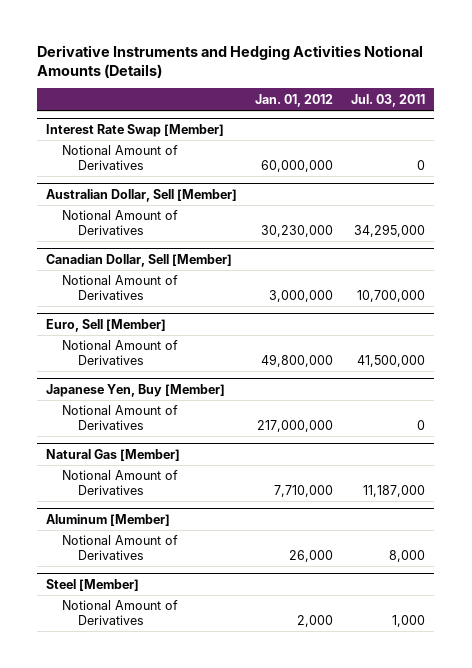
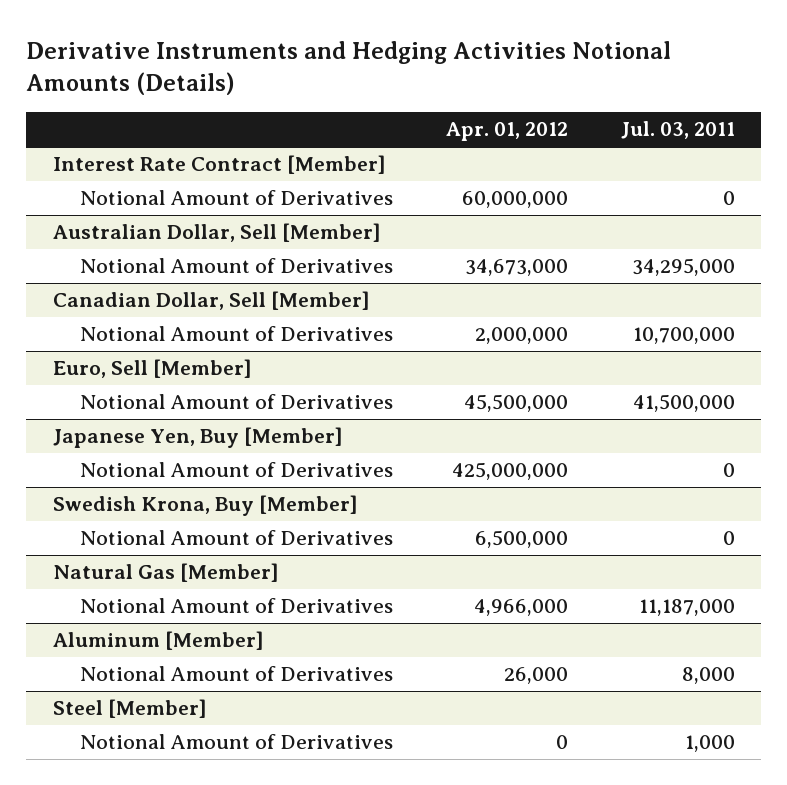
- | Jan. 01, 2012 | Jul. 03, 2011
+ | Apr. 01, 2012 | Jul. 03, 2011
- Interest Rate Swap [Member]
+ Interest Rate Contract [Member]
+ Swedish Krona, Buy [Member]
+ Notional Amount of Derivatives | 6,500,000 | 0

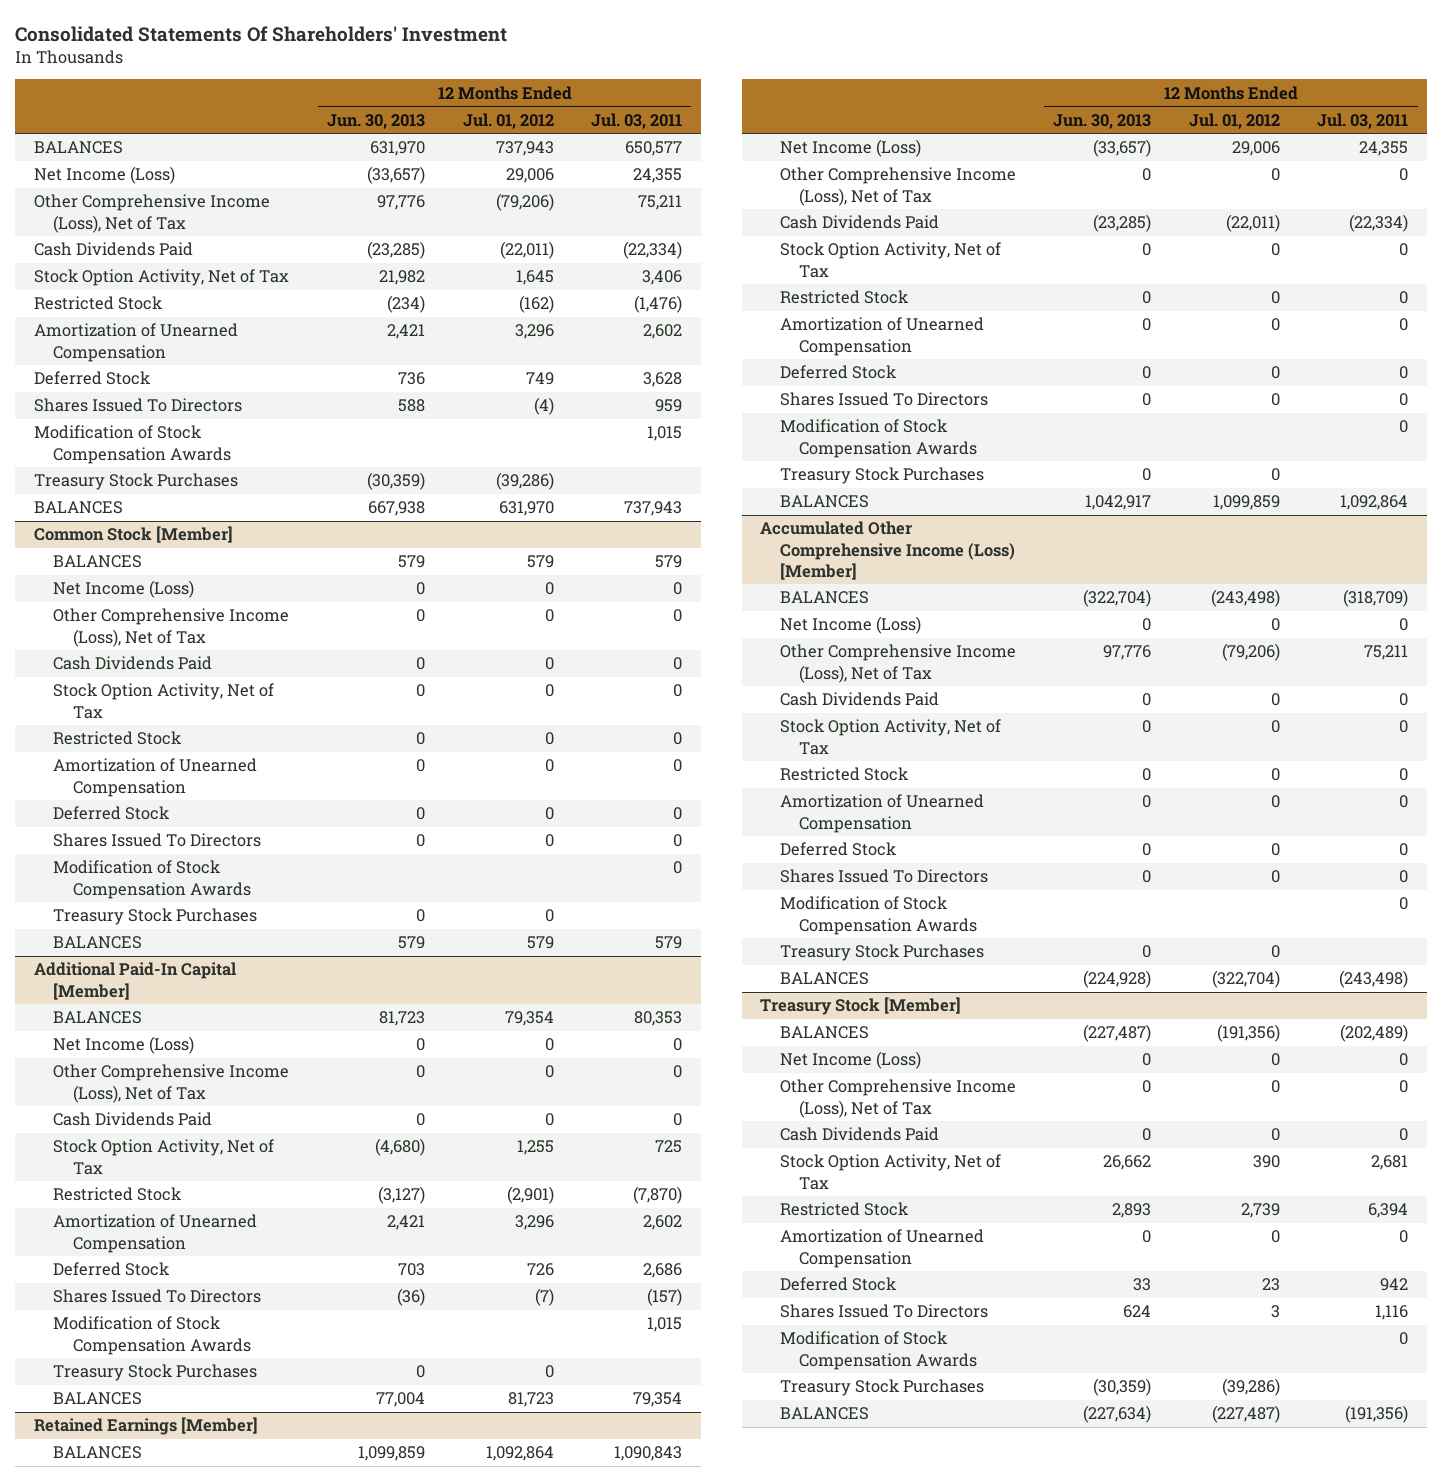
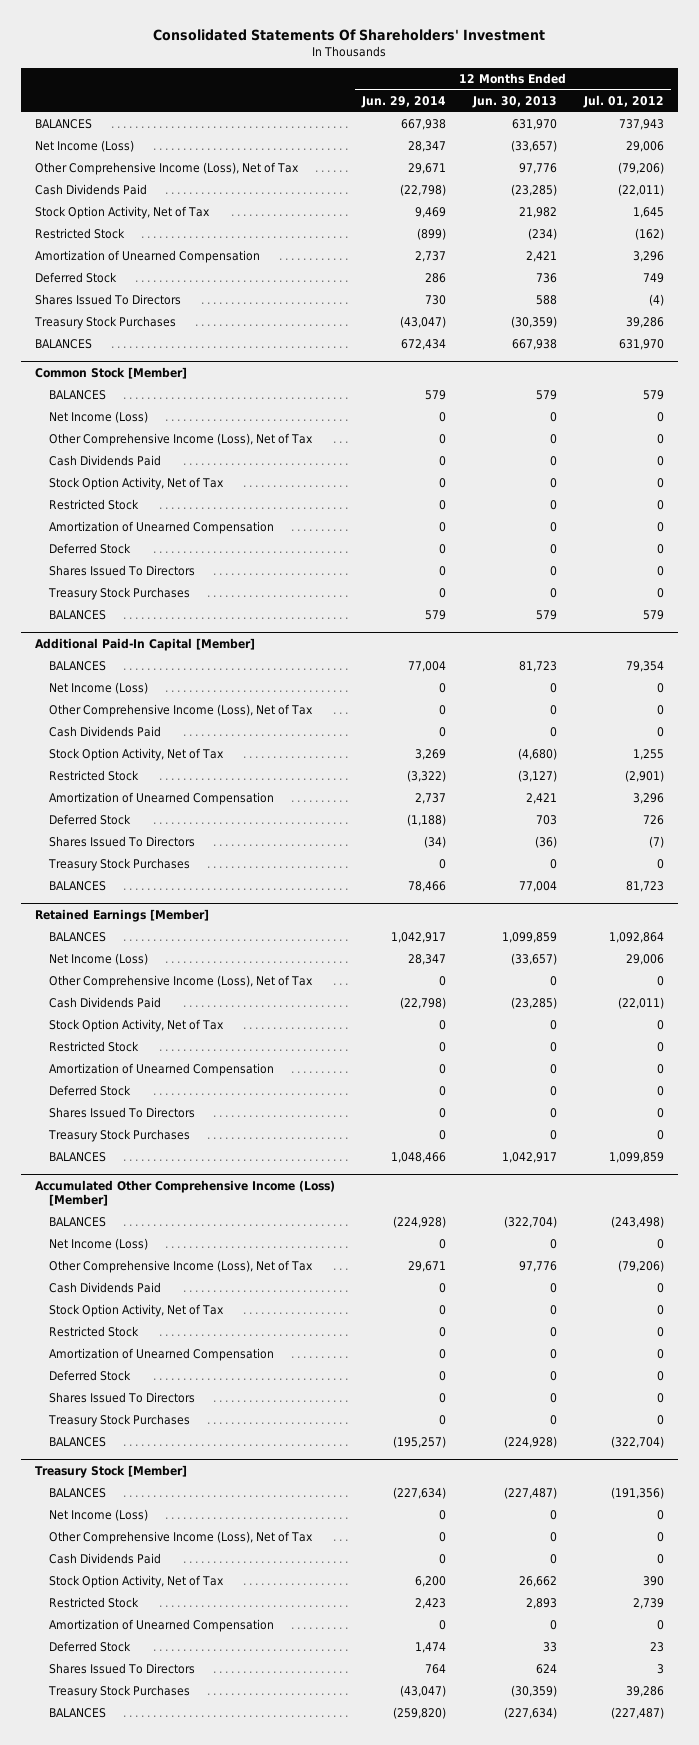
- | 12 Months Ended Jun. 30, 2013 | 12 Months Ended Jul. 01, 2012 | 12 Months Ended Jul. 03, 2011
+ | 12 Months Ended Jun. 29, 2014 | 12 Months Ended Jun. 30, 2013 | 12 Months Ended Jul. 01, 2012
- Modification of Stock Compensation Awards | | | 1,015
- Treasury Stock Purchases | (30,359) | (39,286) |
+ Treasury Stock Purchases | (43,047) | (30,359) | 39,286
@ Common Stock [Member]
- Modification of Stock Compensation Awards | | | 0
@ Additional Paid-In Capital [Member]
- Modification of Stock Compensation Awards | | | 1,015
@ Retained Earnings [Member]
- Modification of Stock Compensation Awards | | | 0
@ Accumulated Other Comprehensive Income (Loss) [Member]
- Modification of Stock Compensation Awards | | | 0
@ Treasury Stock [Member]
- Modification of Stock Compensation Awards | | | 0
- Treasury Stock Purchases | (30,359) | (39,286) |
+ Treasury Stock Purchases | (43,047) | (30,359) | 39,286

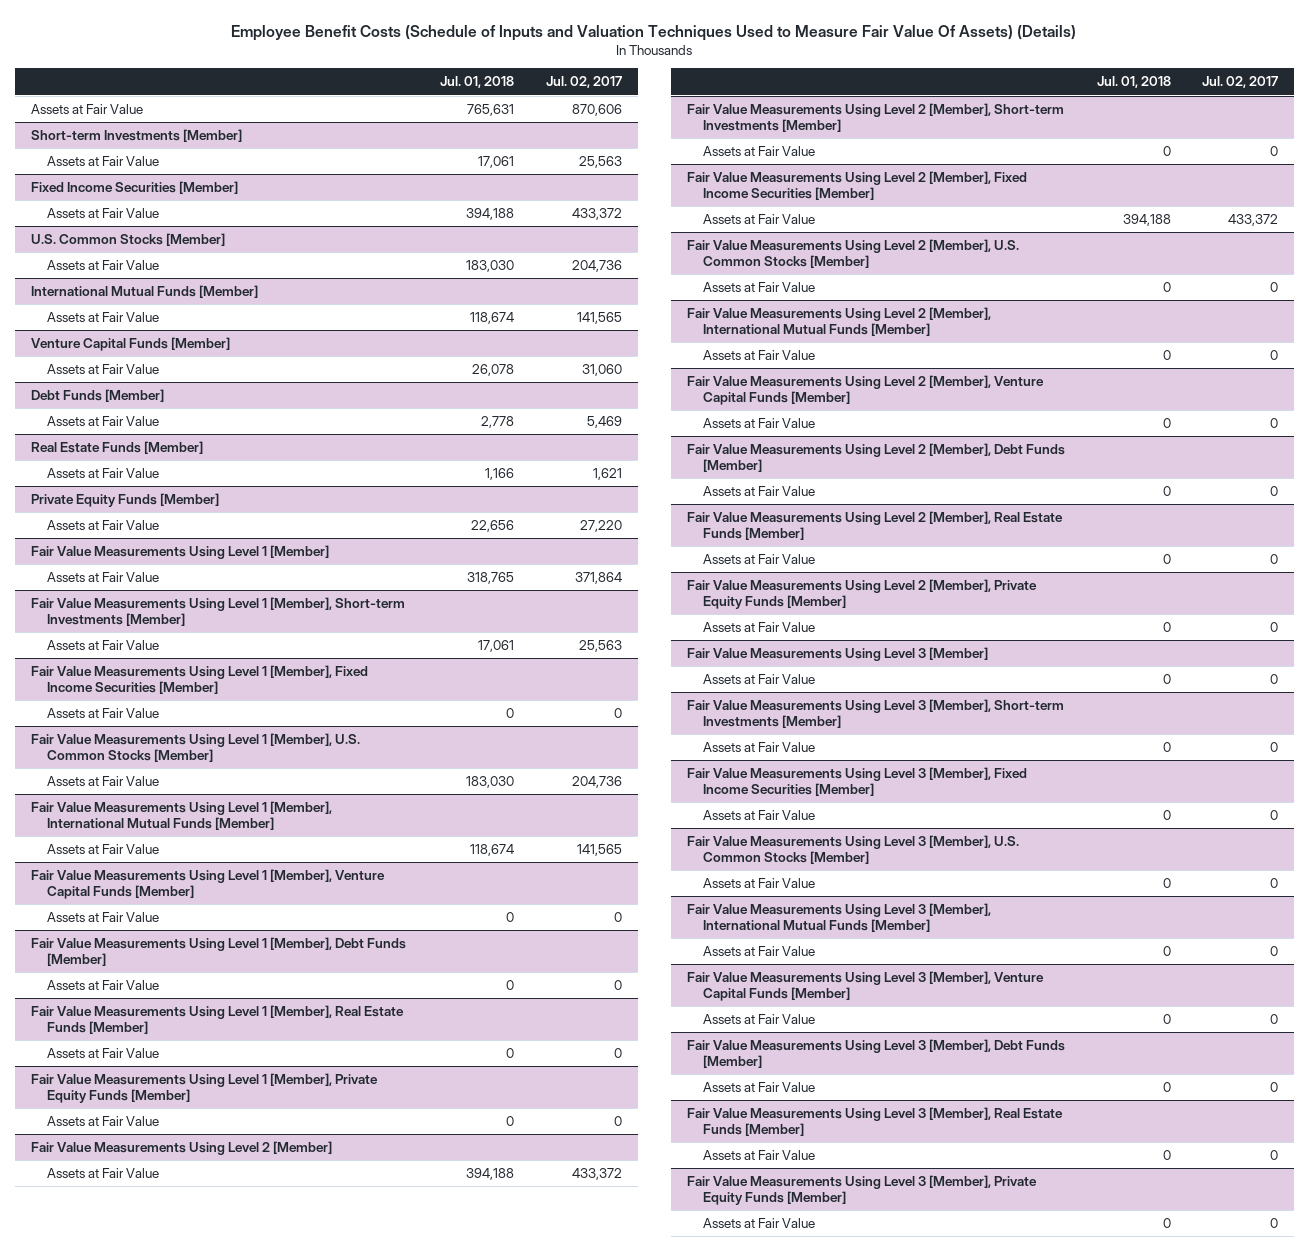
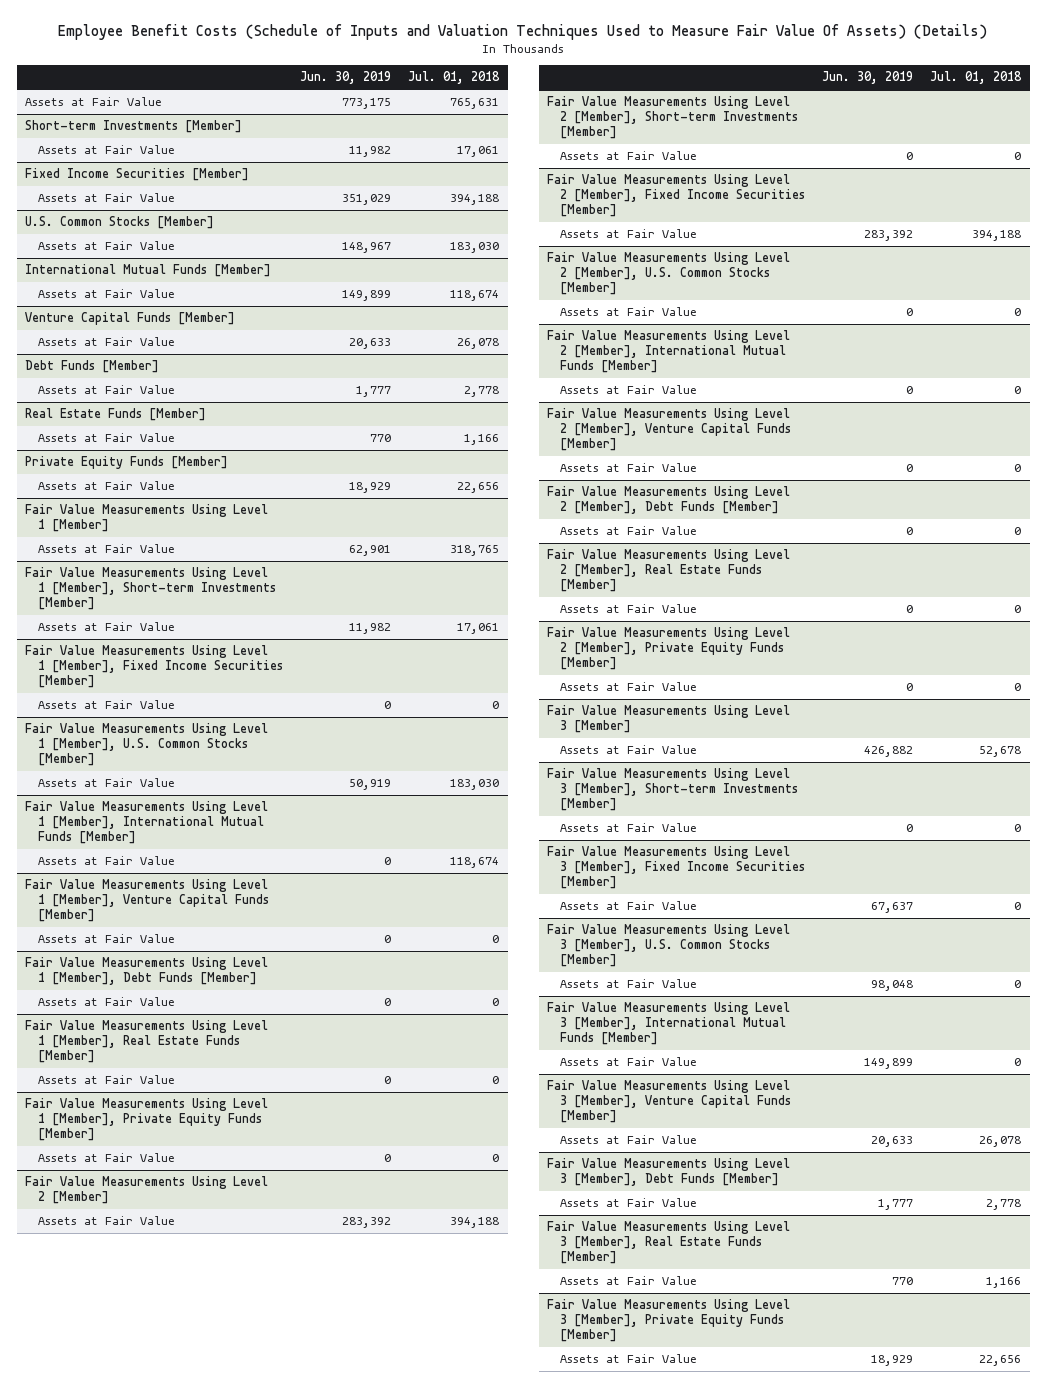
- | Jul. 01, 2018 | Jul. 02, 2017
+ | Jun. 30, 2019 | Jul. 01, 2018
@ Fair Value Measurements Using Level 3 [Member]
- Assets at Fair Value | 0 | 0
+ Assets at Fair Value | 426,882 | 52,678
@ Fair Value Measurements Using Level 3 [Member], Venture Capital Funds [Member]
- Assets at Fair Value | 0 | 0
+ Assets at Fair Value | 20,633 | 26,078
@ Fair Value Measurements Using Level 3 [Member], Debt Funds [Member]
- Assets at Fair Value | 0 | 0
+ Assets at Fair Value | 1,777 | 2,778
@ Fair Value Measurements Using Level 3 [Member], Real Estate Funds [Member]
- Assets at Fair Value | 0 | 0
+ Assets at Fair Value | 770 | 1,166
@ Fair Value Measurements Using Level 3 [Member], Private Equity Funds [Member]
- Assets at Fair Value | 0 | 0
+ Assets at Fair Value | 18,929 | 22,656

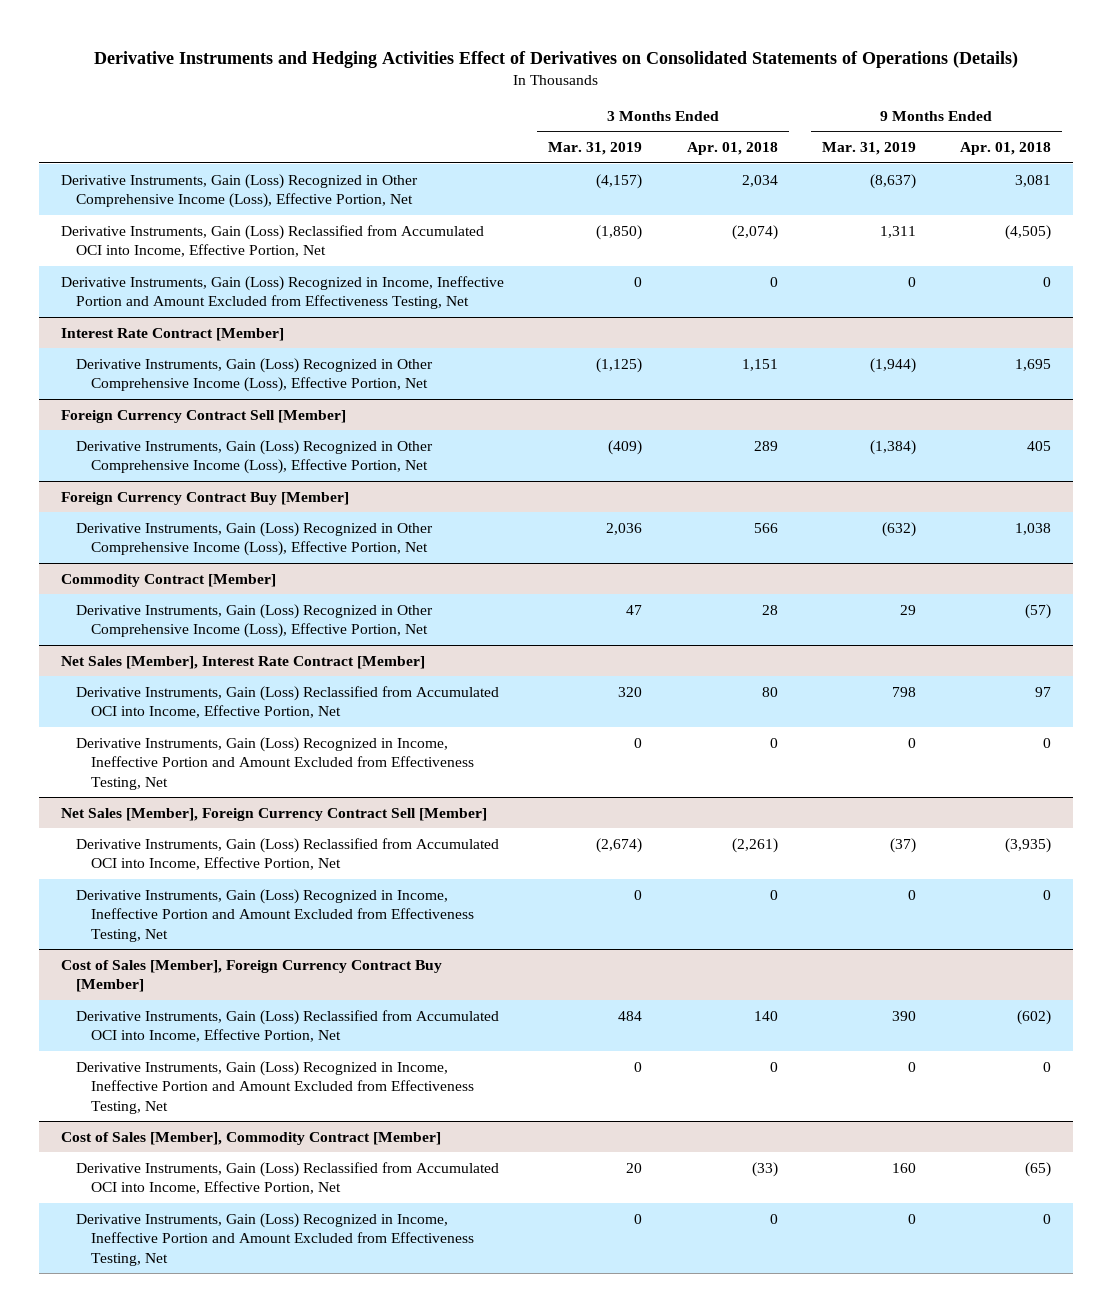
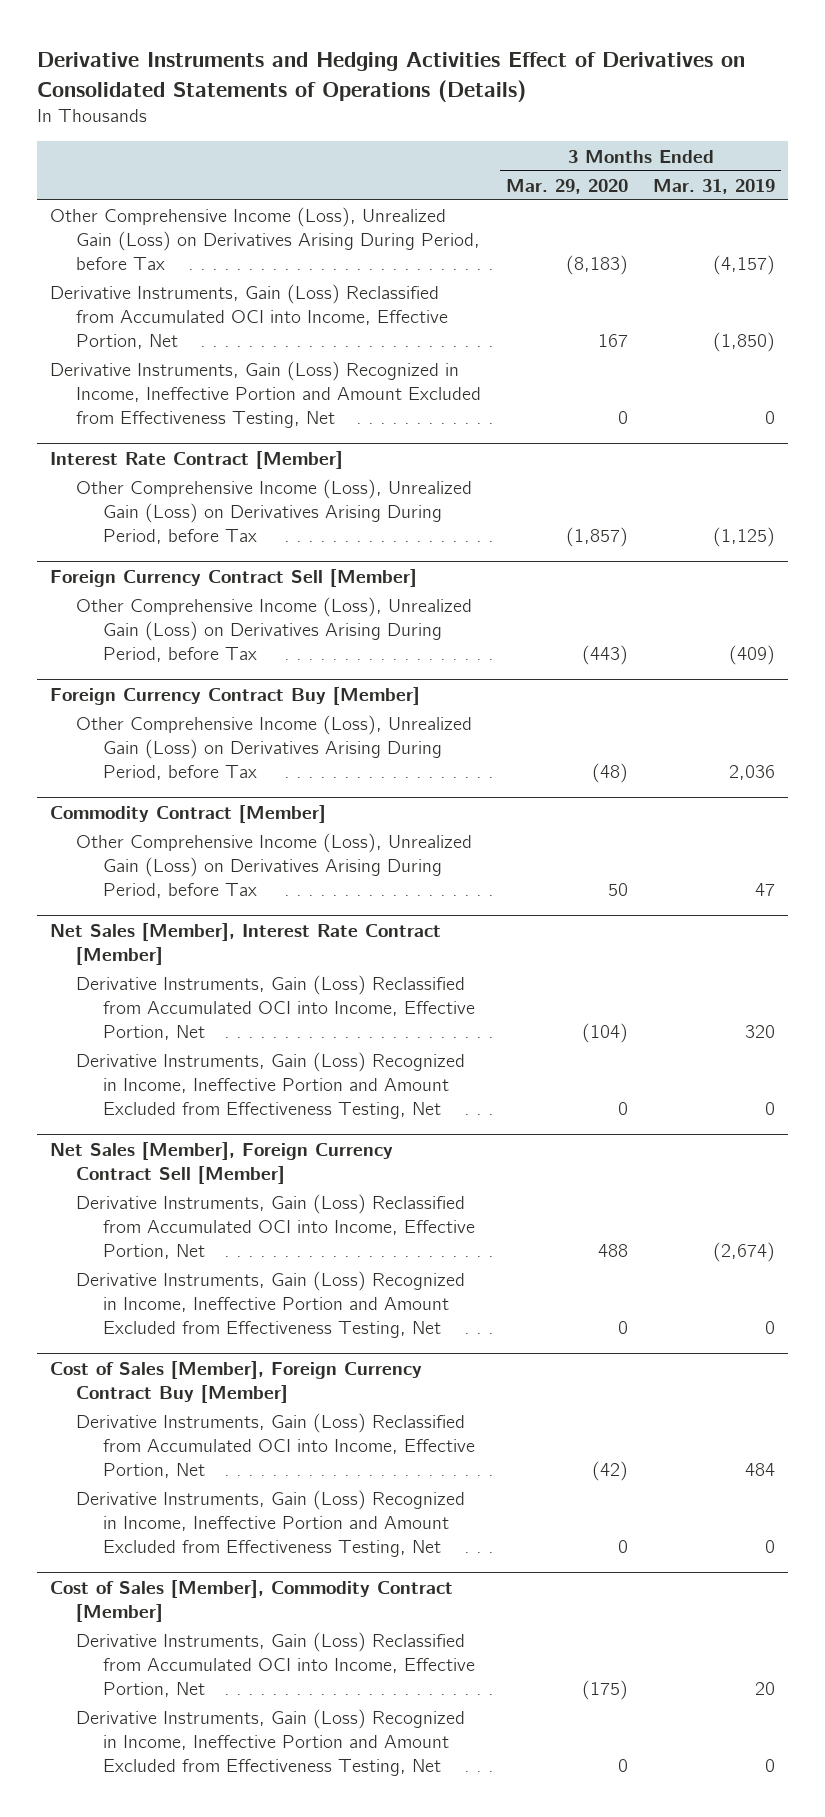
- | 3 Months Ended Mar. 31, 2019 | 3 Months Ended Apr. 01, 2018 | 9 Months Ended Mar. 31, 2019 | 9 Months Ended Apr. 01, 2018
+ | 3 Months Ended Mar. 29, 2020 | 3 Months Ended Mar. 31, 2019
- Derivative Instruments, Gain (Loss) Recognized in Other Comprehensive Income (Loss), Effective Portion, Net | (4,157) | 2,034 | (8,637) | 3,081
+ Other Comprehensive Income (Loss), Unrealized Gain (Loss) on Derivatives Arising During Period, before Tax | (8,183) | (4,157)
@ Interest Rate Contract [Member]
- Derivative Instruments, Gain (Loss) Recognized in Other Comprehensive Income (Loss), Effective Portion, Net | (1,125) | 1,151 | (1,944) | 1,695
+ Other Comprehensive Income (Loss), Unrealized Gain (Loss) on Derivatives Arising During Period, before Tax | (1,857) | (1,125)
@ Foreign Currency Contract Sell [Member]
- Derivative Instruments, Gain (Loss) Recognized in Other Comprehensive Income (Loss), Effective Portion, Net | (409) | 289 | (1,384) | 405
+ Other Comprehensive Income (Loss), Unrealized Gain (Loss) on Derivatives Arising During Period, before Tax | (443) | (409)
@ Foreign Currency Contract Buy [Member]
- Derivative Instruments, Gain (Loss) Recognized in Other Comprehensive Income (Loss), Effective Portion, Net | 2,036 | 566 | (632) | 1,038
+ Other Comprehensive Income (Loss), Unrealized Gain (Loss) on Derivatives Arising During Period, before Tax | (48) | 2,036
@ Commodity Contract [Member]
- Derivative Instruments, Gain (Loss) Recognized in Other Comprehensive Income (Loss), Effective Portion, Net | 47 | 28 | 29 | (57)
+ Other Comprehensive Income (Loss), Unrealized Gain (Loss) on Derivatives Arising During Period, before Tax | 50 | 47

